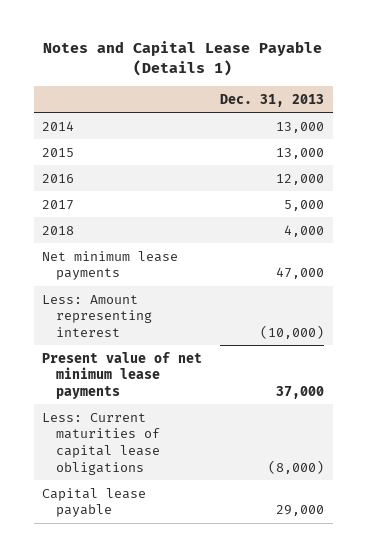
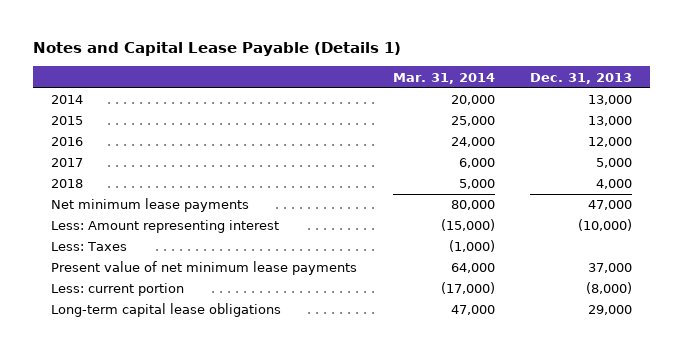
- | Dec. 31, 2013
+ | Mar. 31, 2014 | Dec. 31, 2013
+ Less: Taxes | (1,000) |
- Less: Current maturities of capital lease obligations | (8,000)
- Capital lease payable | 29,000
+ Less: current portion | (17,000) | (8,000)
+ Long-term capital lease obligations | 47,000 | 29,000

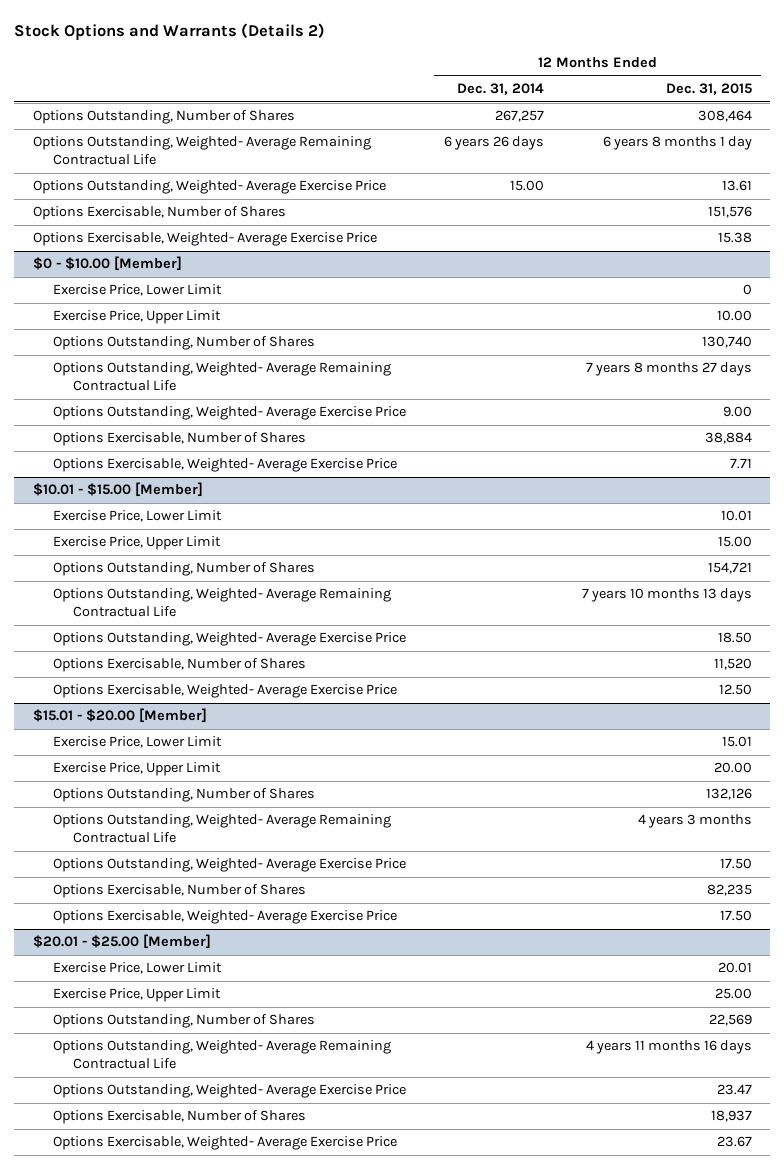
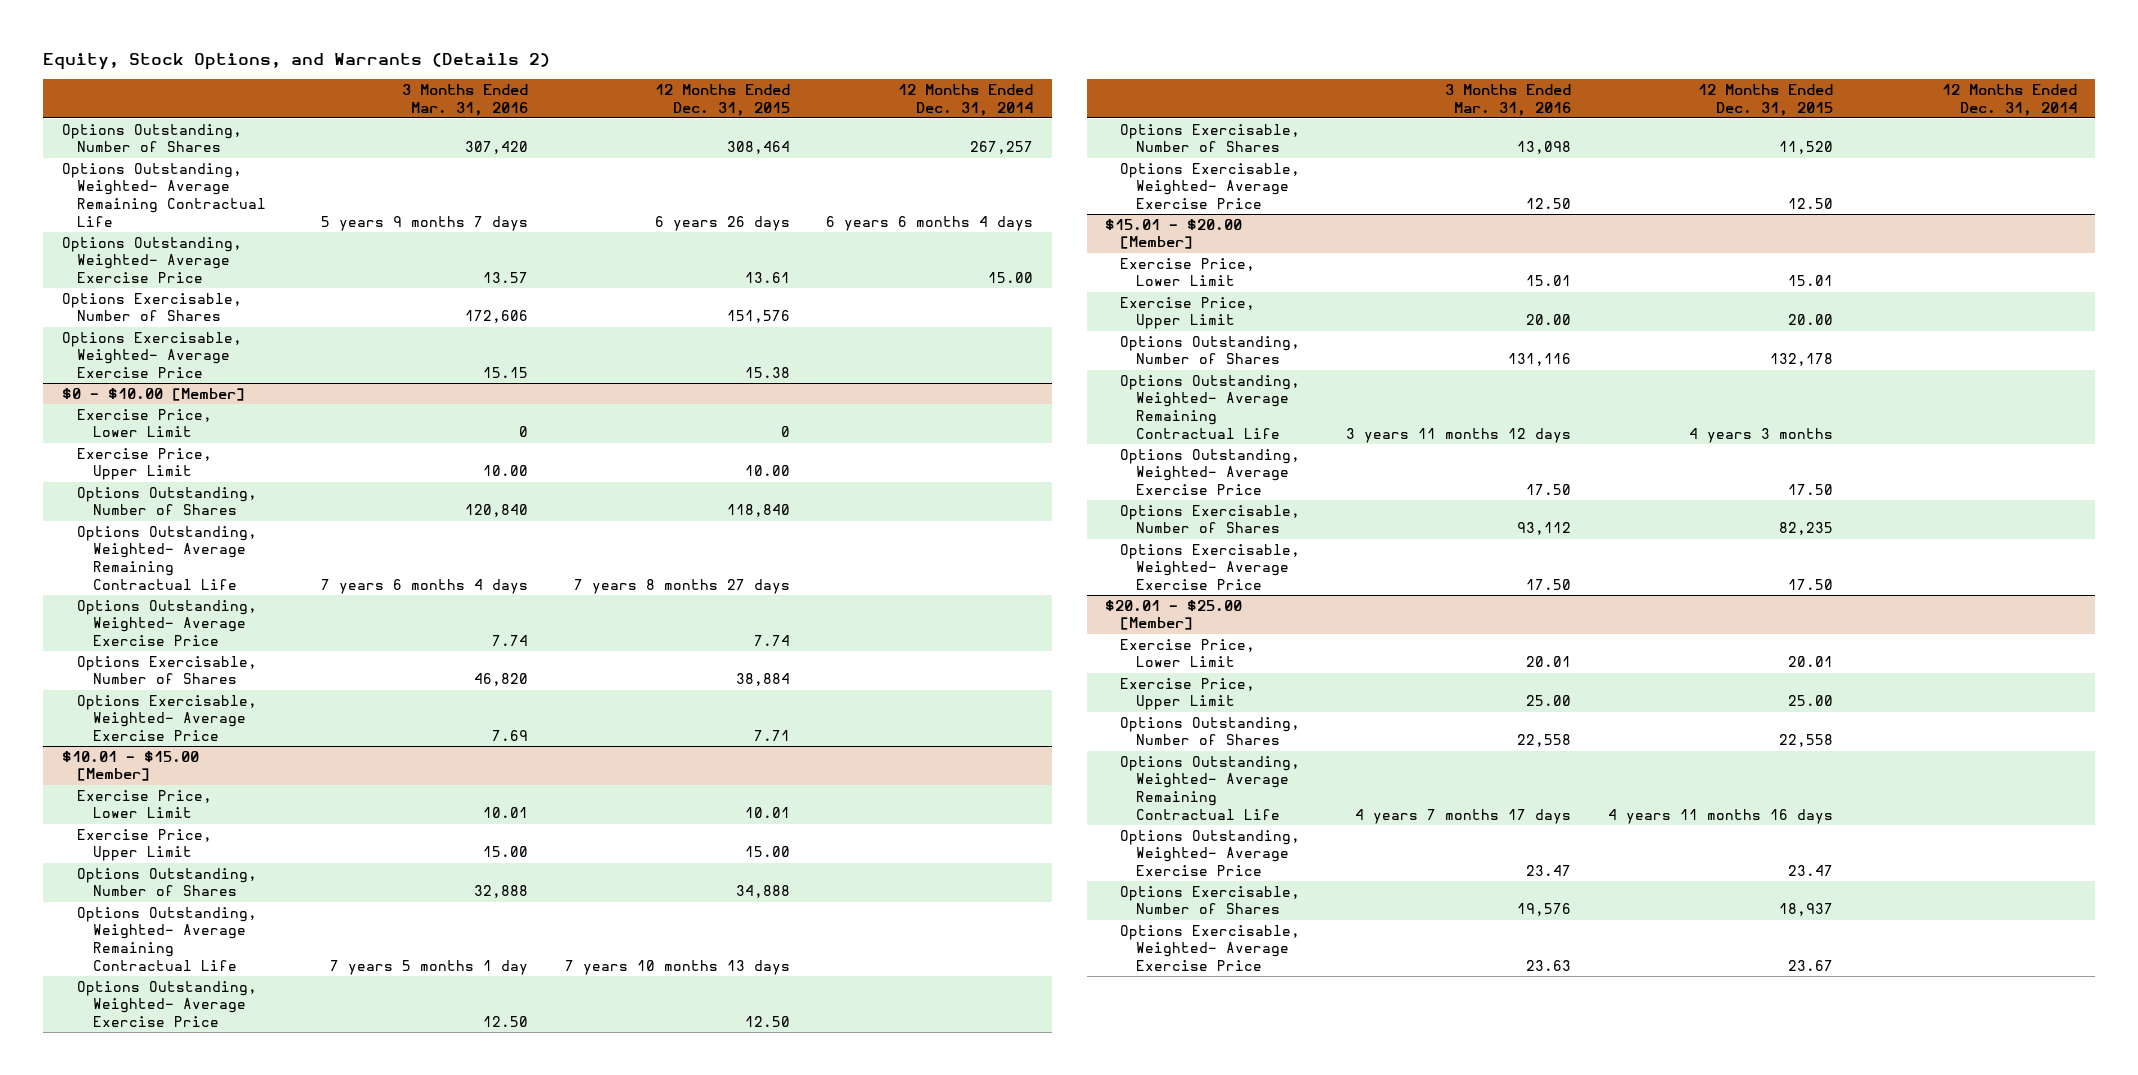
- Stock Options and Warrants (Details 2)
+ Equity, Stock Options, and Warrants (Details 2)
- | 12 Months Ended Dec. 31, 2014 | 12 Months Ended Dec. 31, 2015
+ | 3 Months Ended Mar. 31, 2016 | 12 Months Ended Dec. 31, 2015 | 12 Months Ended Dec. 31, 2014
- Options Outstanding, Weighted- Average Remaining Contractual Life | 6 years 26 days | 6 years 8 months 1 day
+ Options Outstanding, Weighted- Average Remaining Contractual Life | 5 years 9 months 7 days | 6 years 26 days | 6 years 6 months 4 days
@ $0 - $10.00 [Member]
- Options Outstanding, Number of Shares | | 130,740
+ Options Outstanding, Number of Shares | 120,840 | 118,840 |
- Options Outstanding, Weighted- Average Exercise Price | | 9.00
+ Options Outstanding, Weighted- Average Exercise Price | 7.74 | 7.74 |
@ $10.01 - $15.00 [Member]
- Options Outstanding, Number of Shares | | 154,721
+ Options Outstanding, Number of Shares | 32,888 | 34,888 |
- Options Outstanding, Weighted- Average Exercise Price | | 18.50
+ Options Outstanding, Weighted- Average Exercise Price | 12.50 | 12.50 |
@ $15.01 - $20.00 [Member]
- Options Outstanding, Number of Shares | | 132,126
+ Options Outstanding, Number of Shares | 131,116 | 132,178 |
@ $20.01 - $25.00 [Member]
- Options Outstanding, Number of Shares | | 22,569
+ Options Outstanding, Number of Shares | 22,558 | 22,558 |

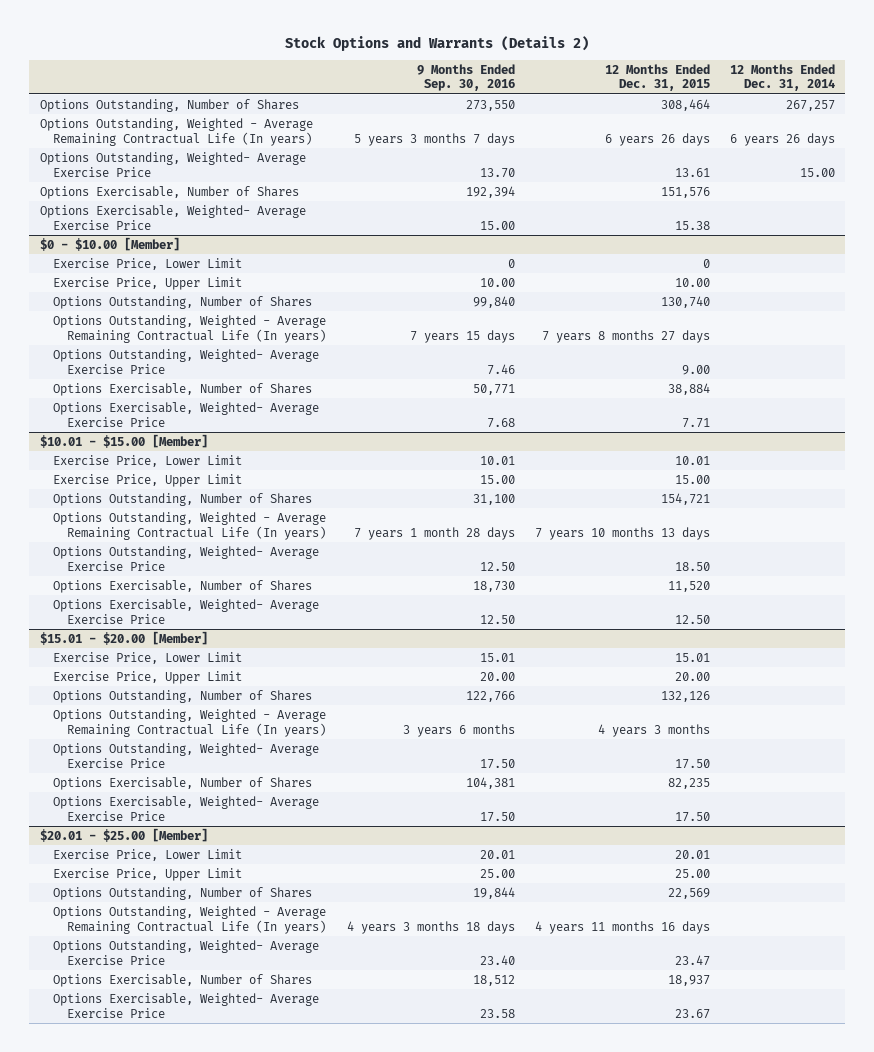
- Equity, Stock Options, and Warrants (Details 2)
+ Stock Options and Warrants (Details 2)
- | 3 Months Ended Mar. 31, 2016 | 12 Months Ended Dec. 31, 2015 | 12 Months Ended Dec. 31, 2014
+ | 9 Months Ended Sep. 30, 2016 | 12 Months Ended Dec. 31, 2015 | 12 Months Ended Dec. 31, 2014
- Options Outstanding, Weighted- Average Remaining Contractual Life | 5 years 9 months 7 days | 6 years 26 days | 6 years 6 months 4 days
+ Options Outstanding, Weighted - Average Remaining Contractual Life (In years) | 5 years 3 months 7 days | 6 years 26 days | 6 years 26 days
@ $0 - $10.00 [Member]
- Options Outstanding, Number of Shares | 120,840 | 118,840 |
- Options Outstanding, Weighted- Average Remaining Contractual Life | 7 years 6 months 4 days | 7 years 8 months 27 days |
- Options Outstanding, Weighted- Average Exercise Price | 7.74 | 7.74 |
+ Options Outstanding, Number of Shares | 99,840 | 130,740 |
+ Options Outstanding, Weighted - Average Remaining Contractual Life (In years) | 7 years 15 days | 7 years 8 months 27 days |
+ Options Outstanding, Weighted- Average Exercise Price | 7.46 | 9.00 |
@ $10.01 - $15.00 [Member]
- Options Outstanding, Number of Shares | 32,888 | 34,888 |
- Options Outstanding, Weighted- Average Remaining Contractual Life | 7 years 5 months 1 day | 7 years 10 months 13 days |
- Options Outstanding, Weighted- Average Exercise Price | 12.50 | 12.50 |
+ Options Outstanding, Number of Shares | 31,100 | 154,721 |
+ Options Outstanding, Weighted - Average Remaining Contractual Life (In years) | 7 years 1 month 28 days | 7 years 10 months 13 days |
+ Options Outstanding, Weighted- Average Exercise Price | 12.50 | 18.50 |
@ $15.01 - $20.00 [Member]
- Options Outstanding, Number of Shares | 131,116 | 132,178 |
- Options Outstanding, Weighted- Average Remaining Contractual Life | 3 years 11 months 12 days | 4 years 3 months |
+ Options Outstanding, Number of Shares | 122,766 | 132,126 |
+ Options Outstanding, Weighted - Average Remaining Contractual Life (In years) | 3 years 6 months | 4 years 3 months |
@ $20.01 - $25.00 [Member]
- Options Outstanding, Number of Shares | 22,558 | 22,558 |
- Options Outstanding, Weighted- Average Remaining Contractual Life | 4 years 7 months 17 days | 4 years 11 months 16 days |
+ Options Outstanding, Number of Shares | 19,844 | 22,569 |
+ Options Outstanding, Weighted - Average Remaining Contractual Life (In years) | 4 years 3 months 18 days | 4 years 11 months 16 days |

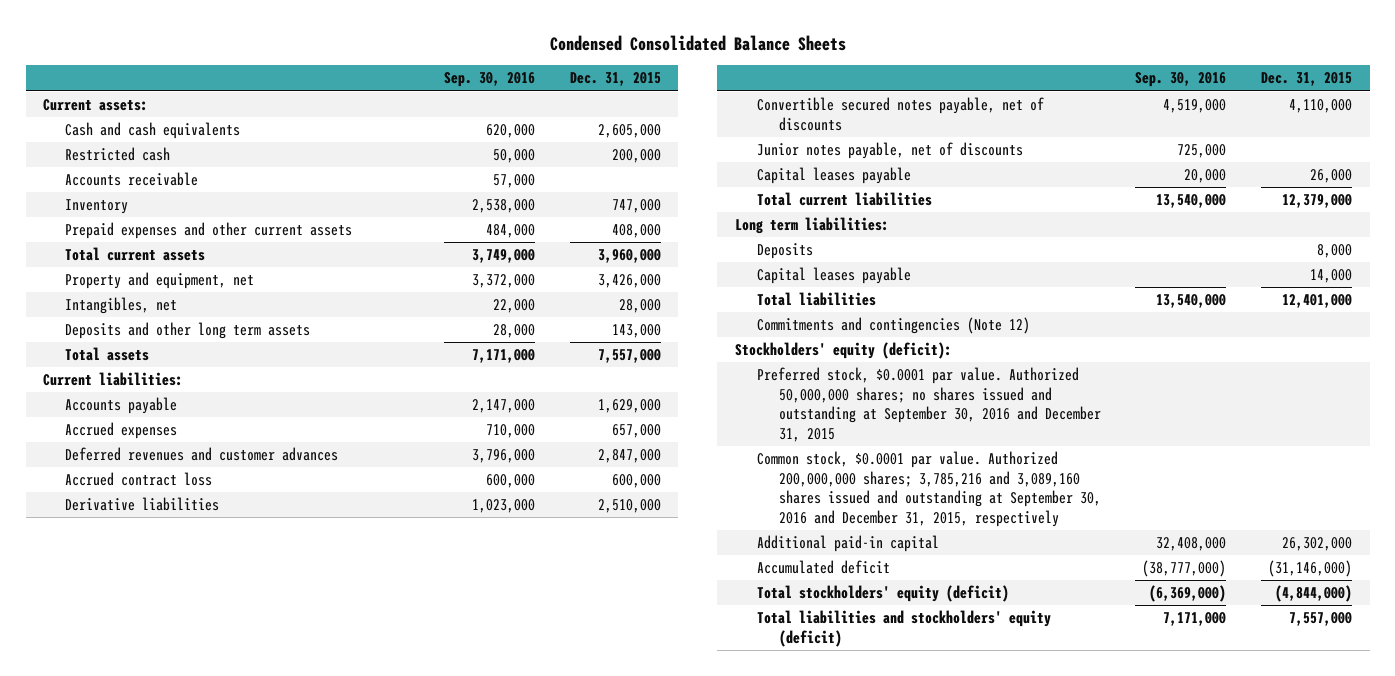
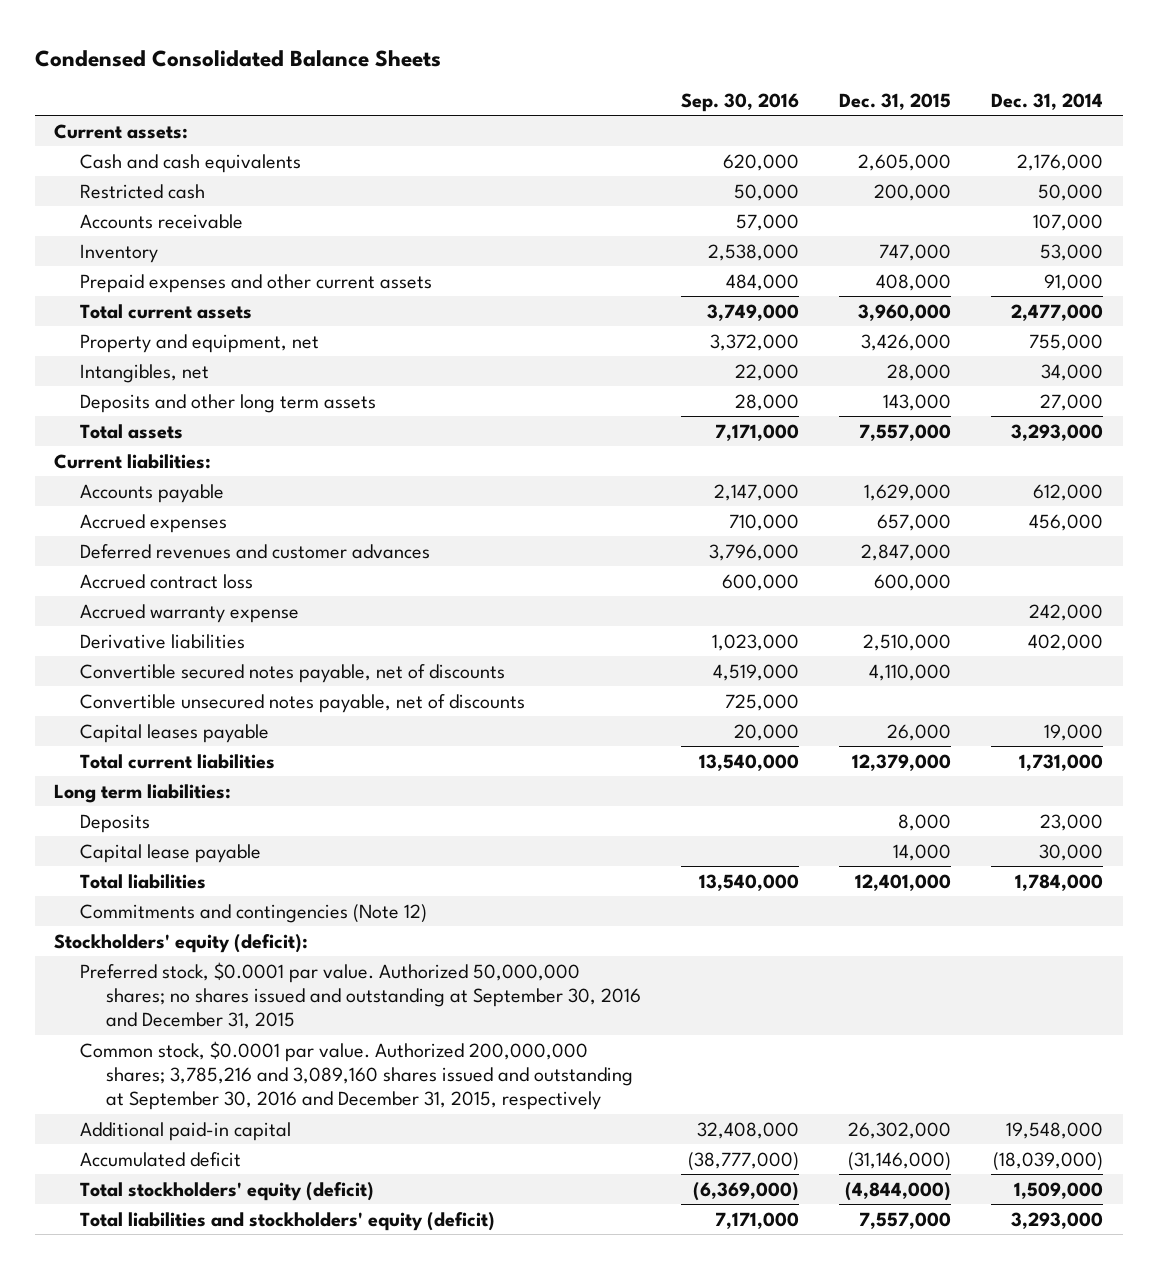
- | Sep. 30, 2016 | Dec. 31, 2015
+ | Sep. 30, 2016 | Dec. 31, 2015 | Dec. 31, 2014
+ Accrued warranty expense | | | 242,000
- Junior notes payable, net of discounts | 725,000 |
+ Convertible unsecured notes payable, net of discounts | 725,000 | |
- Capital leases payable | | 14,000
+ Capital lease payable | | 14,000 | 30,000

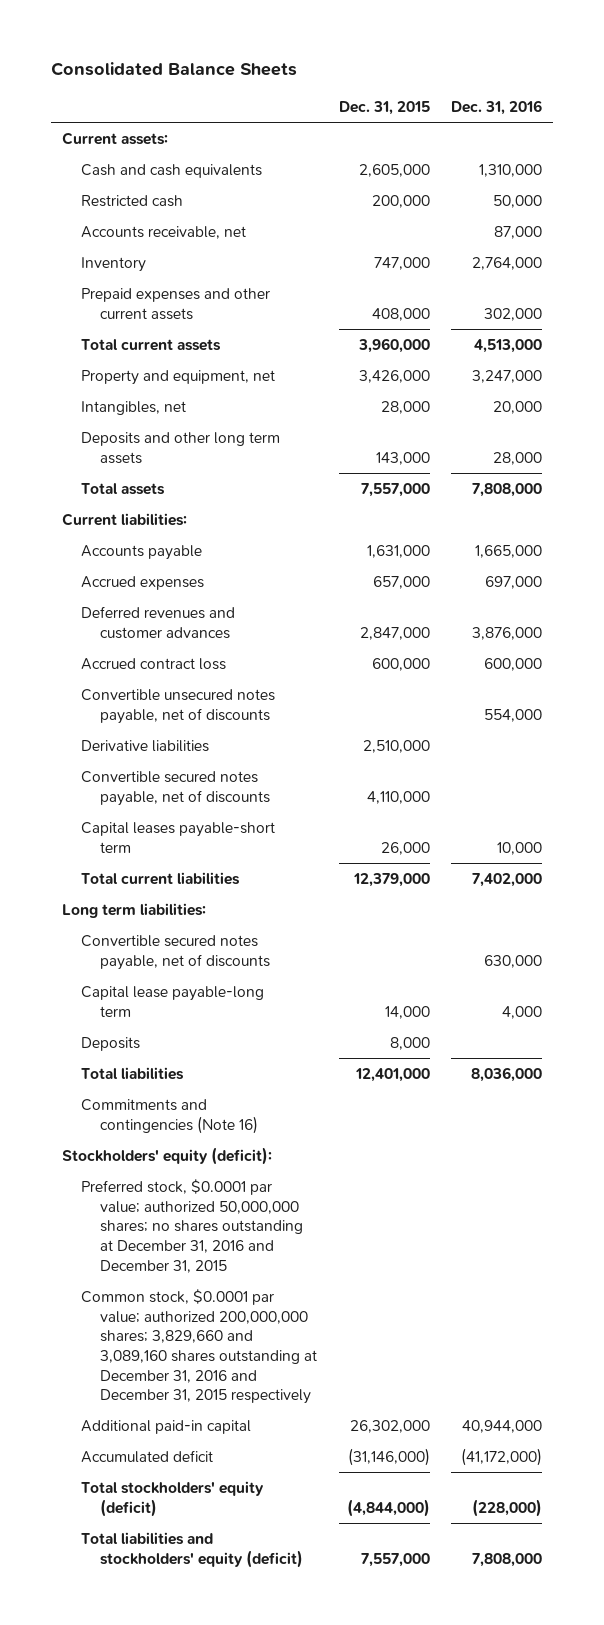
- Condensed Consolidated Balance Sheets
+ Consolidated Balance Sheets
- | Sep. 30, 2016 | Dec. 31, 2015 | Dec. 31, 2014
+ | Dec. 31, 2015 | Dec. 31, 2016
- Accounts receivable | 57,000 | | 107,000
+ Accounts receivable, net | | 87,000
- Accounts payable | 2,147,000 | 1,629,000 | 612,000
+ Accounts payable | 1,631,000 | 1,665,000
- Accrued warranty expense | | | 242,000
moved up: Convertible unsecured notes payable, net of discounts | | 554,000
- Capital leases payable | 20,000 | 26,000 | 19,000
+ Capital leases payable-short term | 26,000 | 10,000
+ Convertible secured notes payable, net of discounts | | 630,000
+ Capital lease payable-long term | 14,000 | 4,000
- Capital lease payable | | 14,000 | 30,000
- Commitments and contingencies (Note 12)
+ Commitments and contingencies (Note 16)
- Preferred stock, $0.0001 par value. Authorized 50,000,000 shares; no shares issued and outstanding at September 30, 2016 and December 31, 2015
- Common stock, $0.0001 par value. Authorized 200,000,000 shares; 3,785,216 and 3,089,160 shares issued and outstanding at September 30, 2016 and December 31, 2015, respectively
+ Preferred stock, $0.0001 par value; authorized 50,000,000 shares; no shares outstanding at December 31, 2016 and December 31, 2015
+ Common stock, $0.0001 par value; authorized 200,000,000 shares; 3,829,660 and 3,089,160 shares outstanding at December 31, 2016 and December 31, 2015 respectively

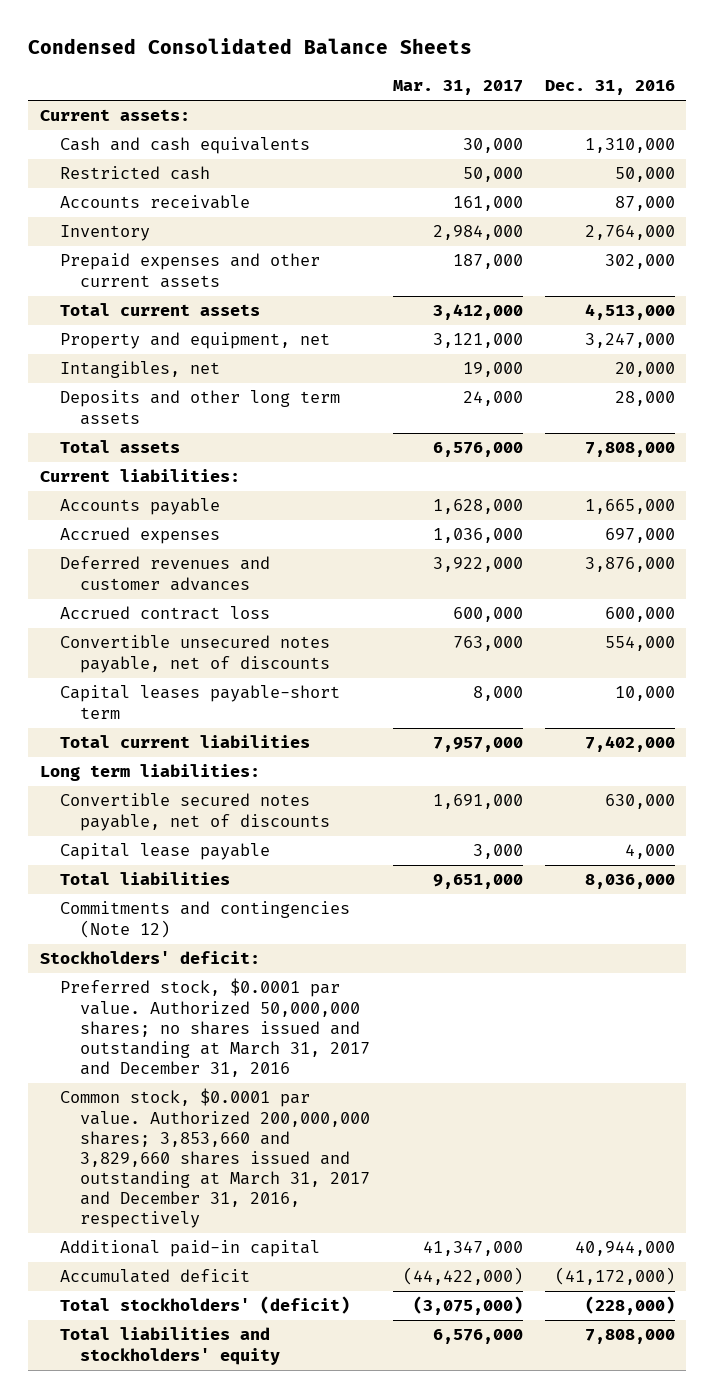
- Consolidated Balance Sheets
+ Condensed Consolidated Balance Sheets
- | Dec. 31, 2015 | Dec. 31, 2016
+ | Mar. 31, 2017 | Dec. 31, 2016
- Accounts receivable, net | | 87,000
+ Accounts receivable | 161,000 | 87,000
- Derivative liabilities | 2,510,000 |
- Convertible secured notes payable, net of discounts | 4,110,000 |
- Capital lease payable-long term | 14,000 | 4,000
- Deposits | 8,000 |
+ Capital lease payable | 3,000 | 4,000
- Commitments and contingencies (Note 16)
- Stockholders' equity (deficit):
- Preferred stock, $0.0001 par value; authorized 50,000,000 shares; no shares outstanding at December 31, 2016 and December 31, 2015
- Common stock, $0.0001 par value; authorized 200,000,000 shares; 3,829,660 and 3,089,160 shares outstanding at December 31, 2016 and December 31, 2015 respectively
+ Commitments and contingencies (Note 12)
+ Stockholders' deficit:
+ Preferred stock, $0.0001 par value. Authorized 50,000,000 shares; no shares issued and outstanding at March 31, 2017 and December 31, 2016
+ Common stock, $0.0001 par value. Authorized 200,000,000 shares; 3,853,660 and 3,829,660 shares issued and outstanding at March 31, 2017 and December 31, 2016, respectively
- Total stockholders' equity (deficit) | (4,844,000) | (228,000)
- Total liabilities and stockholders' equity (deficit) | 7,557,000 | 7,808,000
+ Total stockholders' (deficit) | (3,075,000) | (228,000)
+ Total liabilities and stockholders' equity | 6,576,000 | 7,808,000

